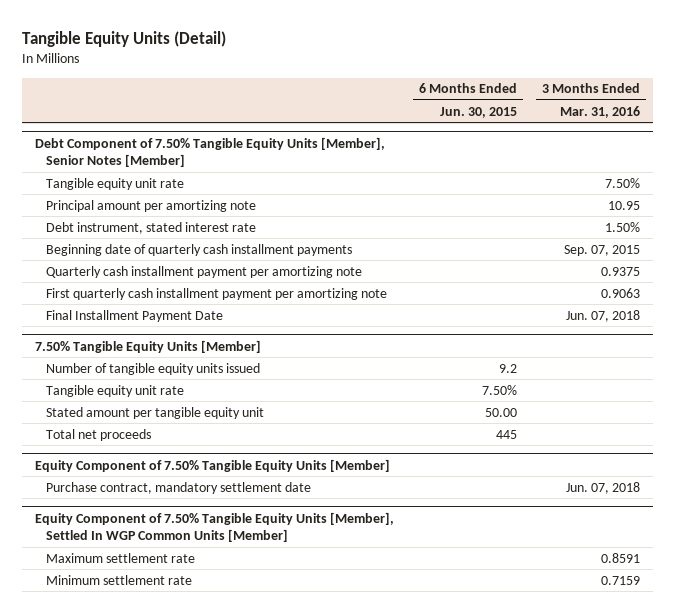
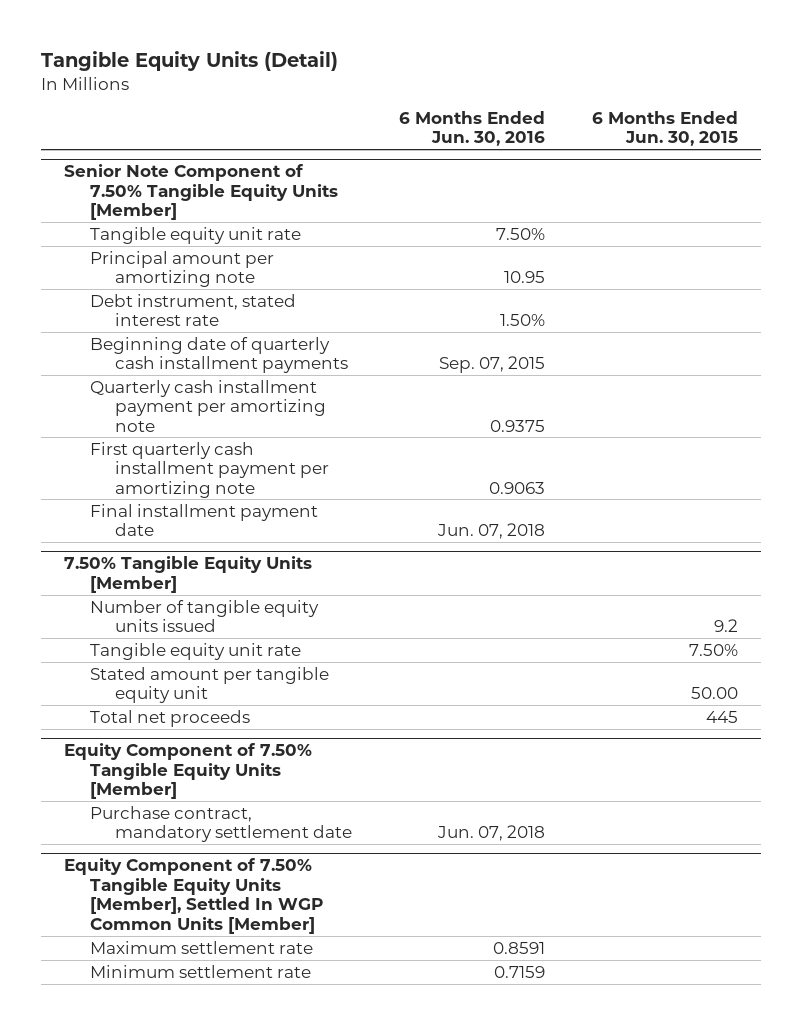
- | 6 Months Ended Jun. 30, 2015 | 3 Months Ended Mar. 31, 2016
+ | 6 Months Ended Jun. 30, 2016 | 6 Months Ended Jun. 30, 2015
- Debt Component of 7.50% Tangible Equity Units [Member], Senior Notes [Member]
+ Senior Note Component of 7.50% Tangible Equity Units [Member]
- Final Installment Payment Date | | Jun. 07, 2018
+ Final installment payment date | Jun. 07, 2018 |

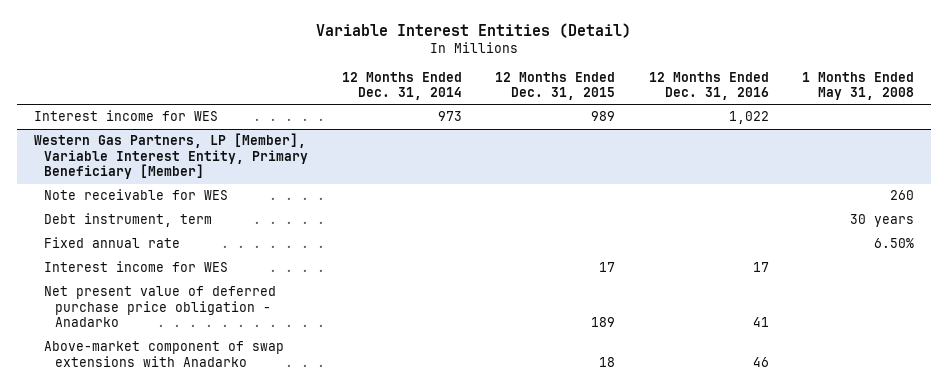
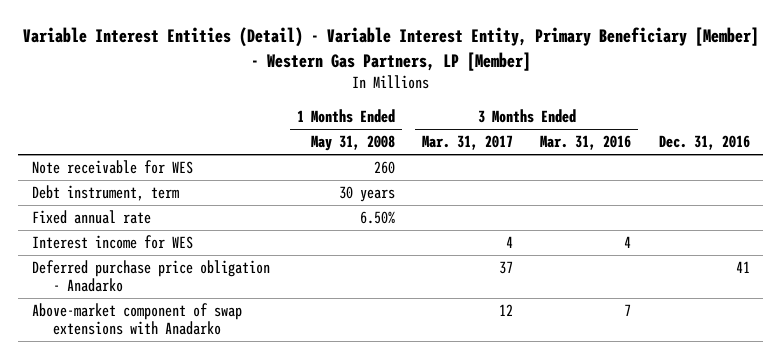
- Variable Interest Entities (Detail)
+ Variable Interest Entities (Detail) - Variable Interest Entity, Primary Beneficiary [Member] - Western Gas Partners, LP [Member]
- | 12 Months Ended Dec. 31, 2014 | 12 Months Ended Dec. 31, 2015 | 12 Months Ended Dec. 31, 2016 | 1 Months Ended May 31, 2008
+ | 1 Months Ended May 31, 2008 | 3 Months Ended Mar. 31, 2017 | 3 Months Ended Mar. 31, 2016 | Dec. 31, 2016
+ Note receivable for WES | 260 | | |
+ Debt instrument, term | 30 years | | |
+ Fixed annual rate | 6.50% | | |
- Western Gas Partners, LP [Member], Variable Interest Entity, Primary Beneficiary [Member]
- Note receivable for WES | | | | 260
- Debt instrument, term | | | | 30 years
- Fixed annual rate | | | | 6.50%
- Interest income for WES | | 17 | 17 |
- Net present value of deferred purchase price obligation - Anadarko | | 189 | 41 |
- Above-market component of swap extensions with Anadarko | | 18 | 46 |
+ Deferred purchase price obligation - Anadarko | | 37 | | 41
+ Above-market component of swap extensions with Anadarko | | 12 | 7 |

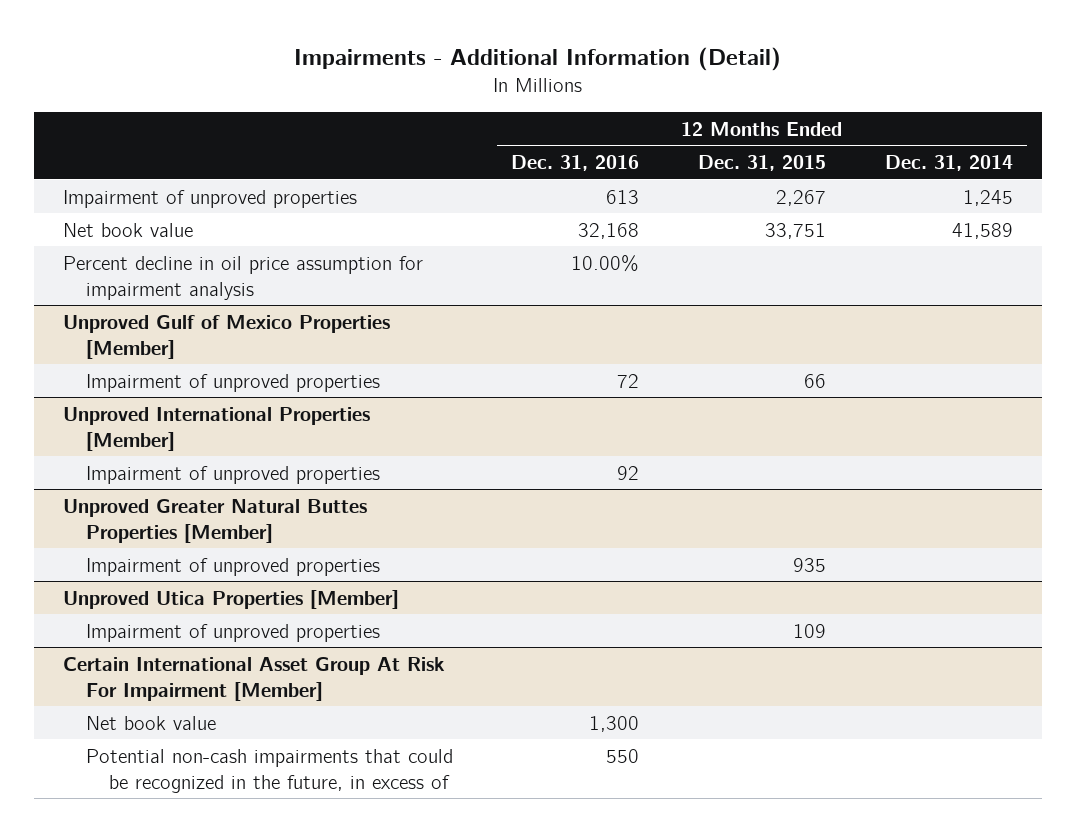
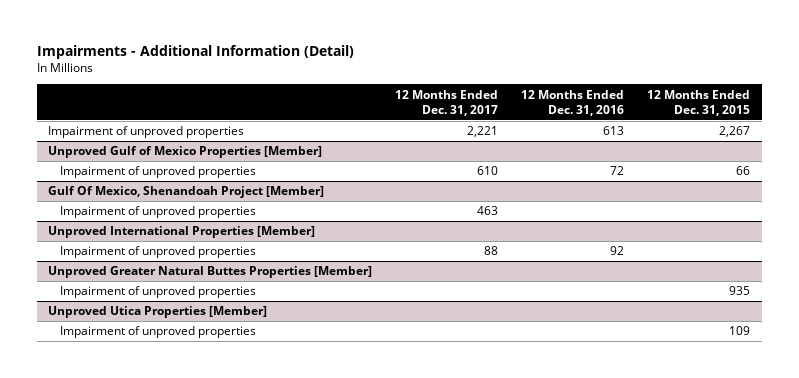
- | 12 Months Ended Dec. 31, 2016 | 12 Months Ended Dec. 31, 2015 | 12 Months Ended Dec. 31, 2014
+ | 12 Months Ended Dec. 31, 2017 | 12 Months Ended Dec. 31, 2016 | 12 Months Ended Dec. 31, 2015
- Net book value | 32,168 | 33,751 | 41,589
- Percent decline in oil price assumption for impairment analysis | 10.00% | |
+ Gulf Of Mexico, Shenandoah Project [Member]
+ Impairment of unproved properties | 463 | |
- Certain International Asset Group At Risk For Impairment [Member]
- Net book value | 1,300 | |
- Potential non-cash impairments that could be recognized in the future, in excess of | 550 | |

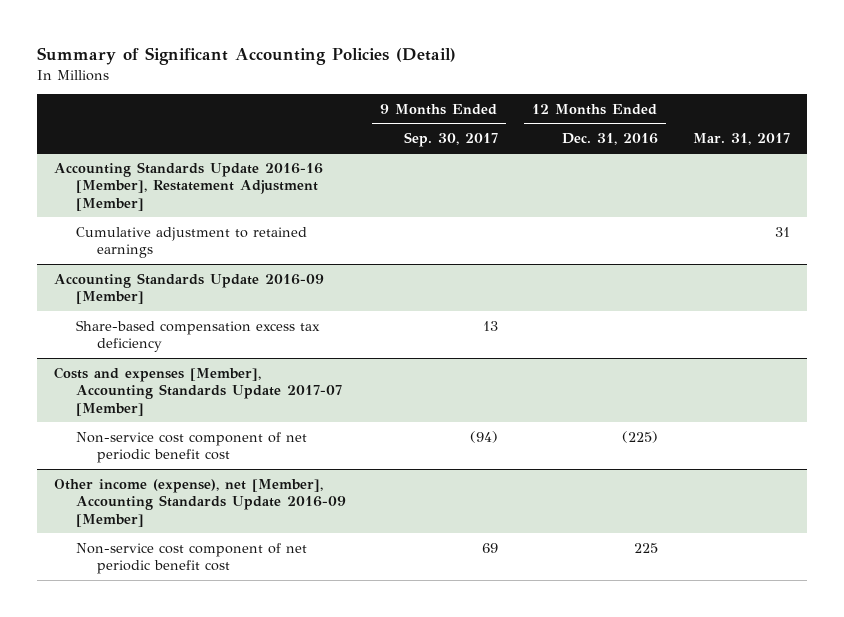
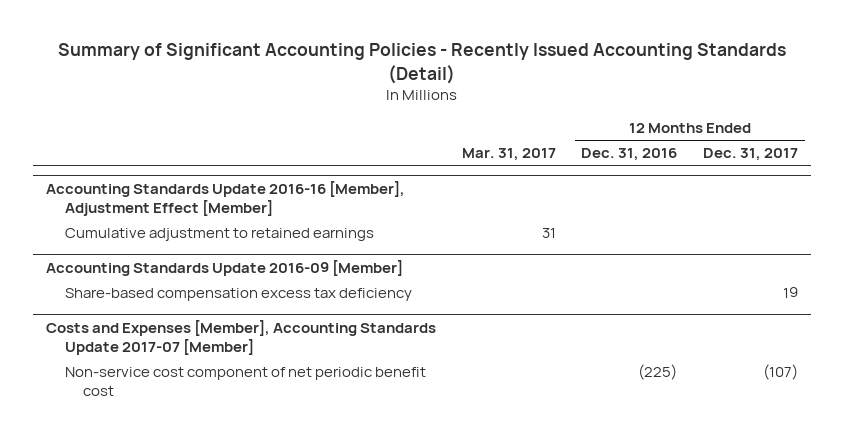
- Summary of Significant Accounting Policies (Detail)
+ Summary of Significant Accounting Policies - Recently Issued Accounting Standards (Detail)
- | 9 Months Ended Sep. 30, 2017 | 12 Months Ended Dec. 31, 2016 | Mar. 31, 2017
+ | Mar. 31, 2017 | 12 Months Ended Dec. 31, 2016 | 12 Months Ended Dec. 31, 2017
- Accounting Standards Update 2016-16 [Member], Restatement Adjustment [Member]
+ Accounting Standards Update 2016-16 [Member], Adjustment Effect [Member]
- Costs and expenses [Member], Accounting Standards Update 2017-07 [Member]
+ Costs and Expenses [Member], Accounting Standards Update 2017-07 [Member]
- Other income (expense), net [Member], Accounting Standards Update 2016-09 [Member]
- Non-service cost component of net periodic benefit cost | 69 | 225 |

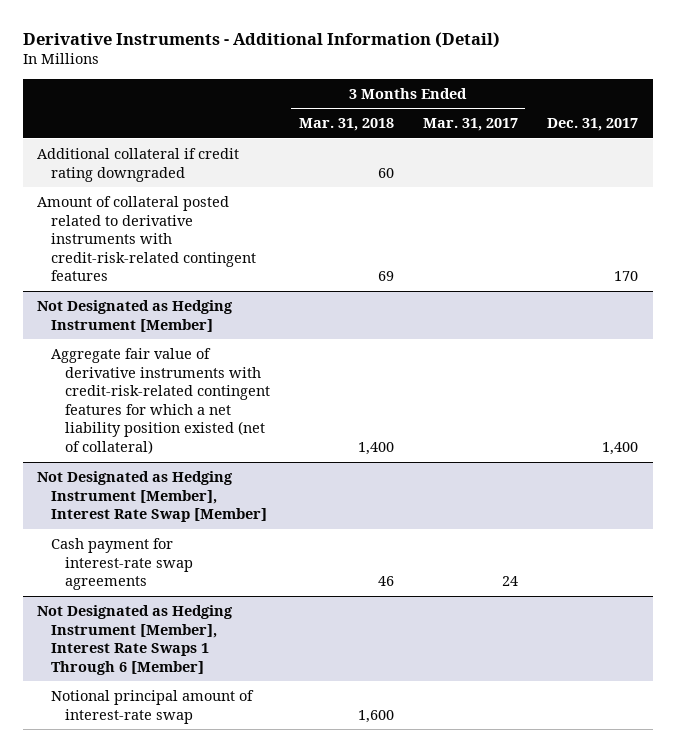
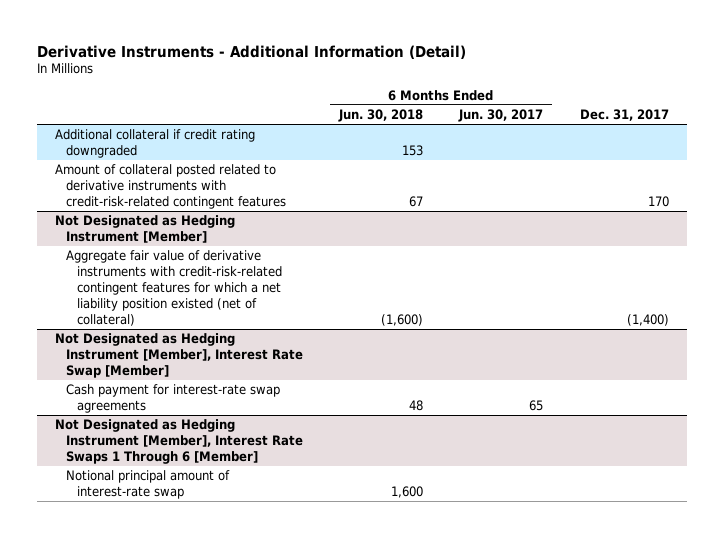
- | 3 Months Ended Mar. 31, 2018 | 3 Months Ended Mar. 31, 2017 | Dec. 31, 2017
+ | 6 Months Ended Jun. 30, 2018 | 6 Months Ended Jun. 30, 2017 | Dec. 31, 2017
@ Not Designated as Hedging Instrument [Member]
- Aggregate fair value of derivative instruments with credit-risk-related contingent features for which a net liability position existed (net of collateral) | 1,400 | | 1,400
+ Aggregate fair value of derivative instruments with credit-risk-related contingent features for which a net liability position existed (net of collateral) | (1,600) | | (1,400)

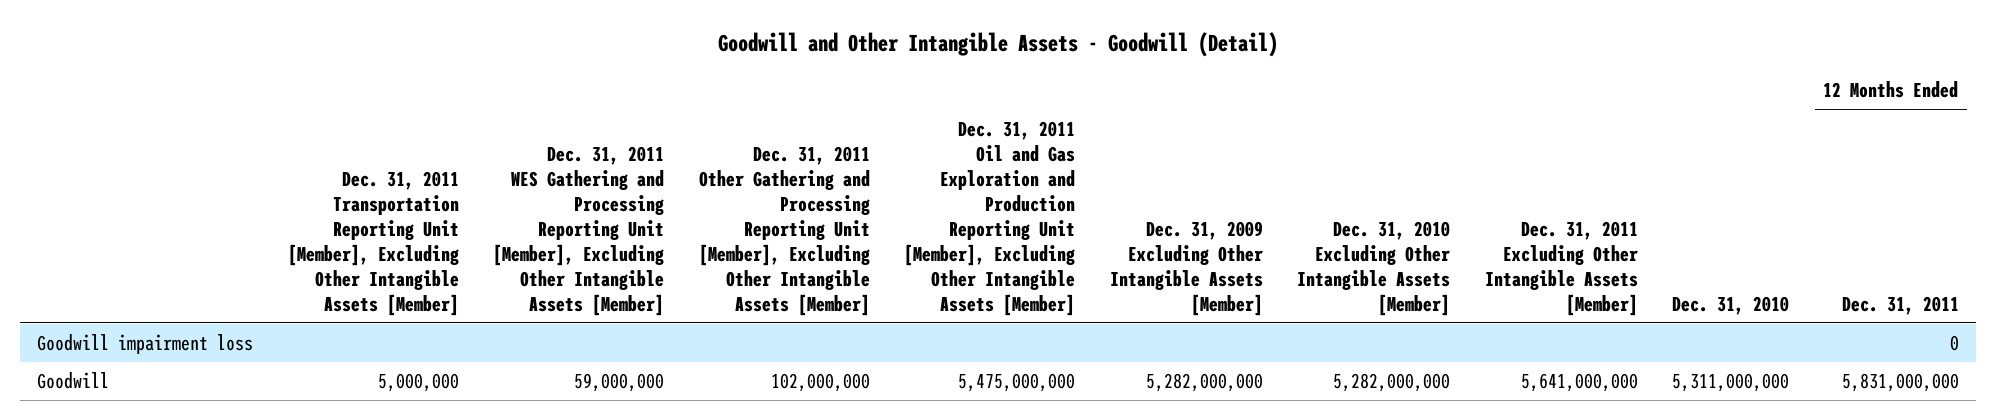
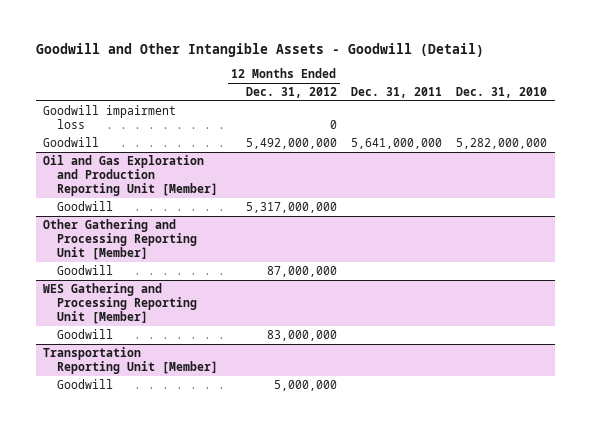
- | Dec. 31, 2011 Transportation Reporting Unit [Member], Excluding Other Intangible Assets [Member] | Dec. 31, 2011 WES Gathering and Processing Reporting Unit [Member], Excluding Other Intangible Assets [Member] | Dec. 31, 2011 Other Gathering and Processing Reporting Unit [Member], Excluding Other Intangible Assets [Member] | Dec. 31, 2011 Oil and Gas Exploration and Production Reporting Unit [Member], Excluding Other Intangible Assets [Member] | Dec. 31, 2009 Excluding Other Intangible Assets [Member] | Dec. 31, 2010 Excluding Other Intangible Assets [Member] | Dec. 31, 2011 Excluding Other Intangible Assets [Member] | Dec. 31, 2010 | 12 Months Ended Dec. 31, 2011
+ | 12 Months Ended Dec. 31, 2012 | Dec. 31, 2011 | Dec. 31, 2010
- Goodwill | 5,000,000 | 59,000,000 | 102,000,000 | 5,475,000,000 | 5,282,000,000 | 5,282,000,000 | 5,641,000,000 | 5,311,000,000 | 5,831,000,000
+ Goodwill | 5,492,000,000 | 5,641,000,000 | 5,282,000,000
+ Oil and Gas Exploration and Production Reporting Unit [Member]
+ Goodwill | 5,317,000,000 | |
+ Other Gathering and Processing Reporting Unit [Member]
+ Goodwill | 87,000,000 | |
+ WES Gathering and Processing Reporting Unit [Member]
+ Goodwill | 83,000,000 | |
+ Transportation Reporting Unit [Member]
+ Goodwill | 5,000,000 | |

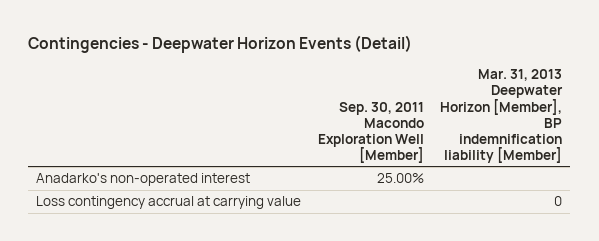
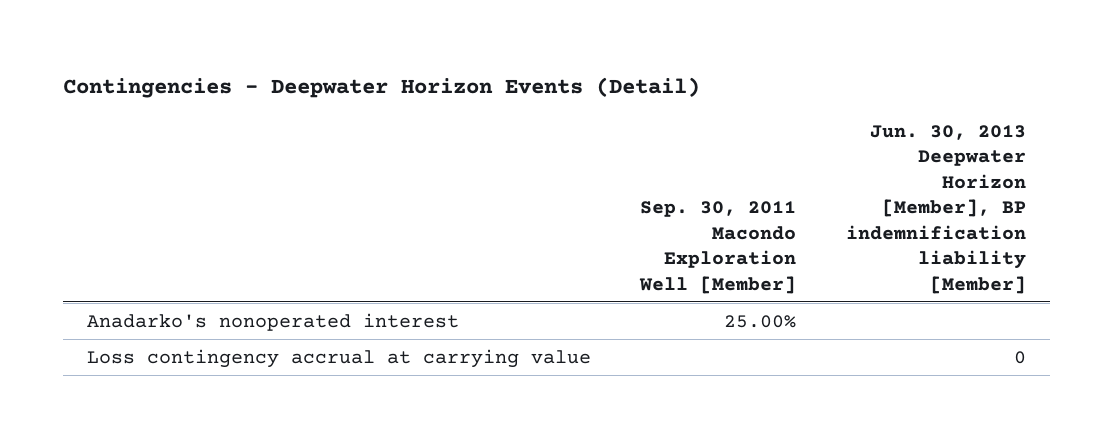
- | Sep. 30, 2011 Macondo Exploration Well [Member] | Mar. 31, 2013 Deepwater Horizon [Member], BP indemnification liability [Member]
+ | Sep. 30, 2011 Macondo Exploration Well [Member] | Jun. 30, 2013 Deepwater Horizon [Member], BP indemnification liability [Member]
- Anadarko's non-operated interest | 25.00% |
+ Anadarko's nonoperated interest | 25.00% |

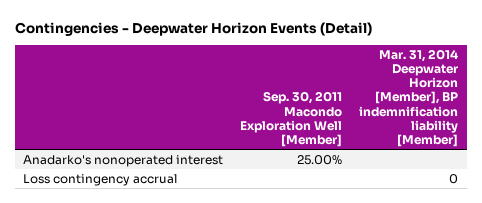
- | Sep. 30, 2011 Macondo Exploration Well [Member] | Jun. 30, 2013 Deepwater Horizon [Member], BP indemnification liability [Member]
+ | Sep. 30, 2011 Macondo Exploration Well [Member] | Mar. 31, 2014 Deepwater Horizon [Member], BP indemnification liability [Member]
- Loss contingency accrual at carrying value | | 0
+ Loss contingency accrual | | 0

